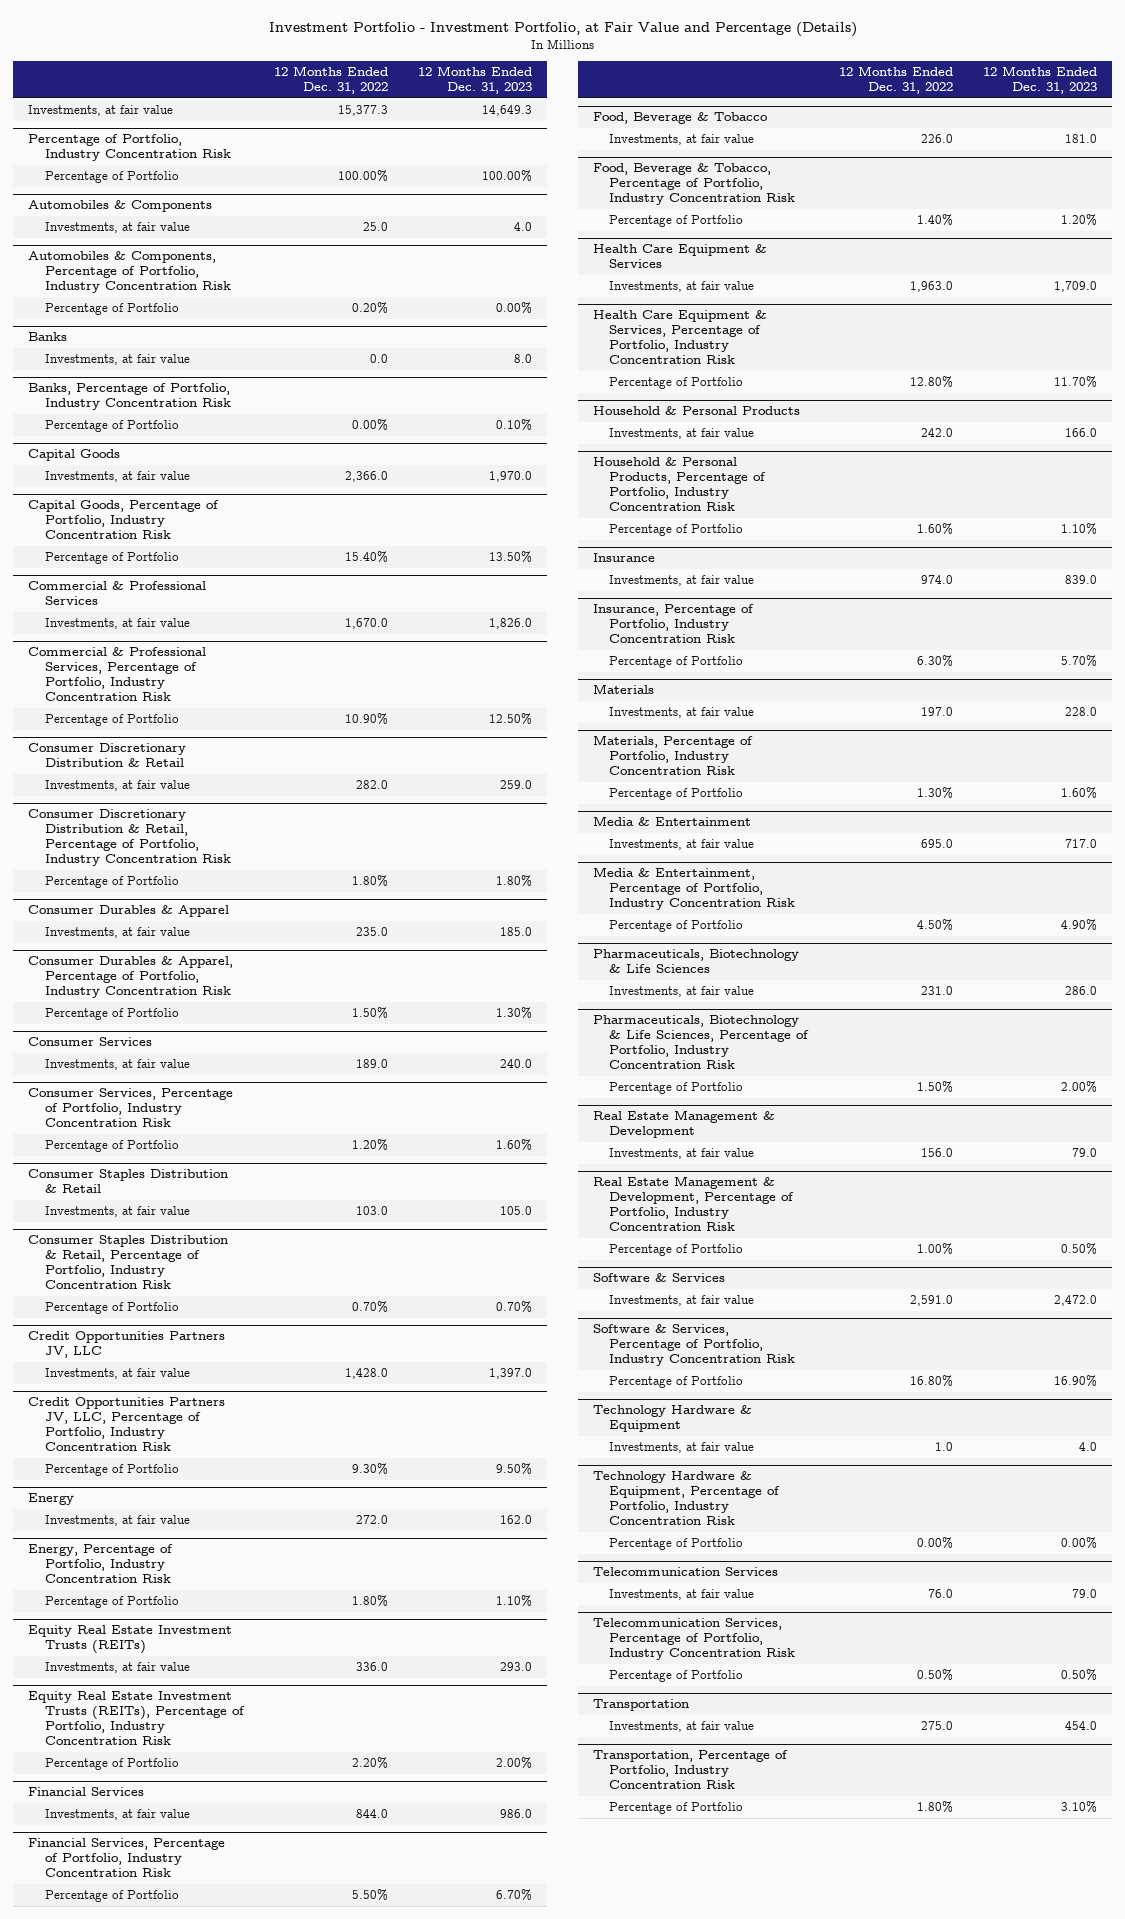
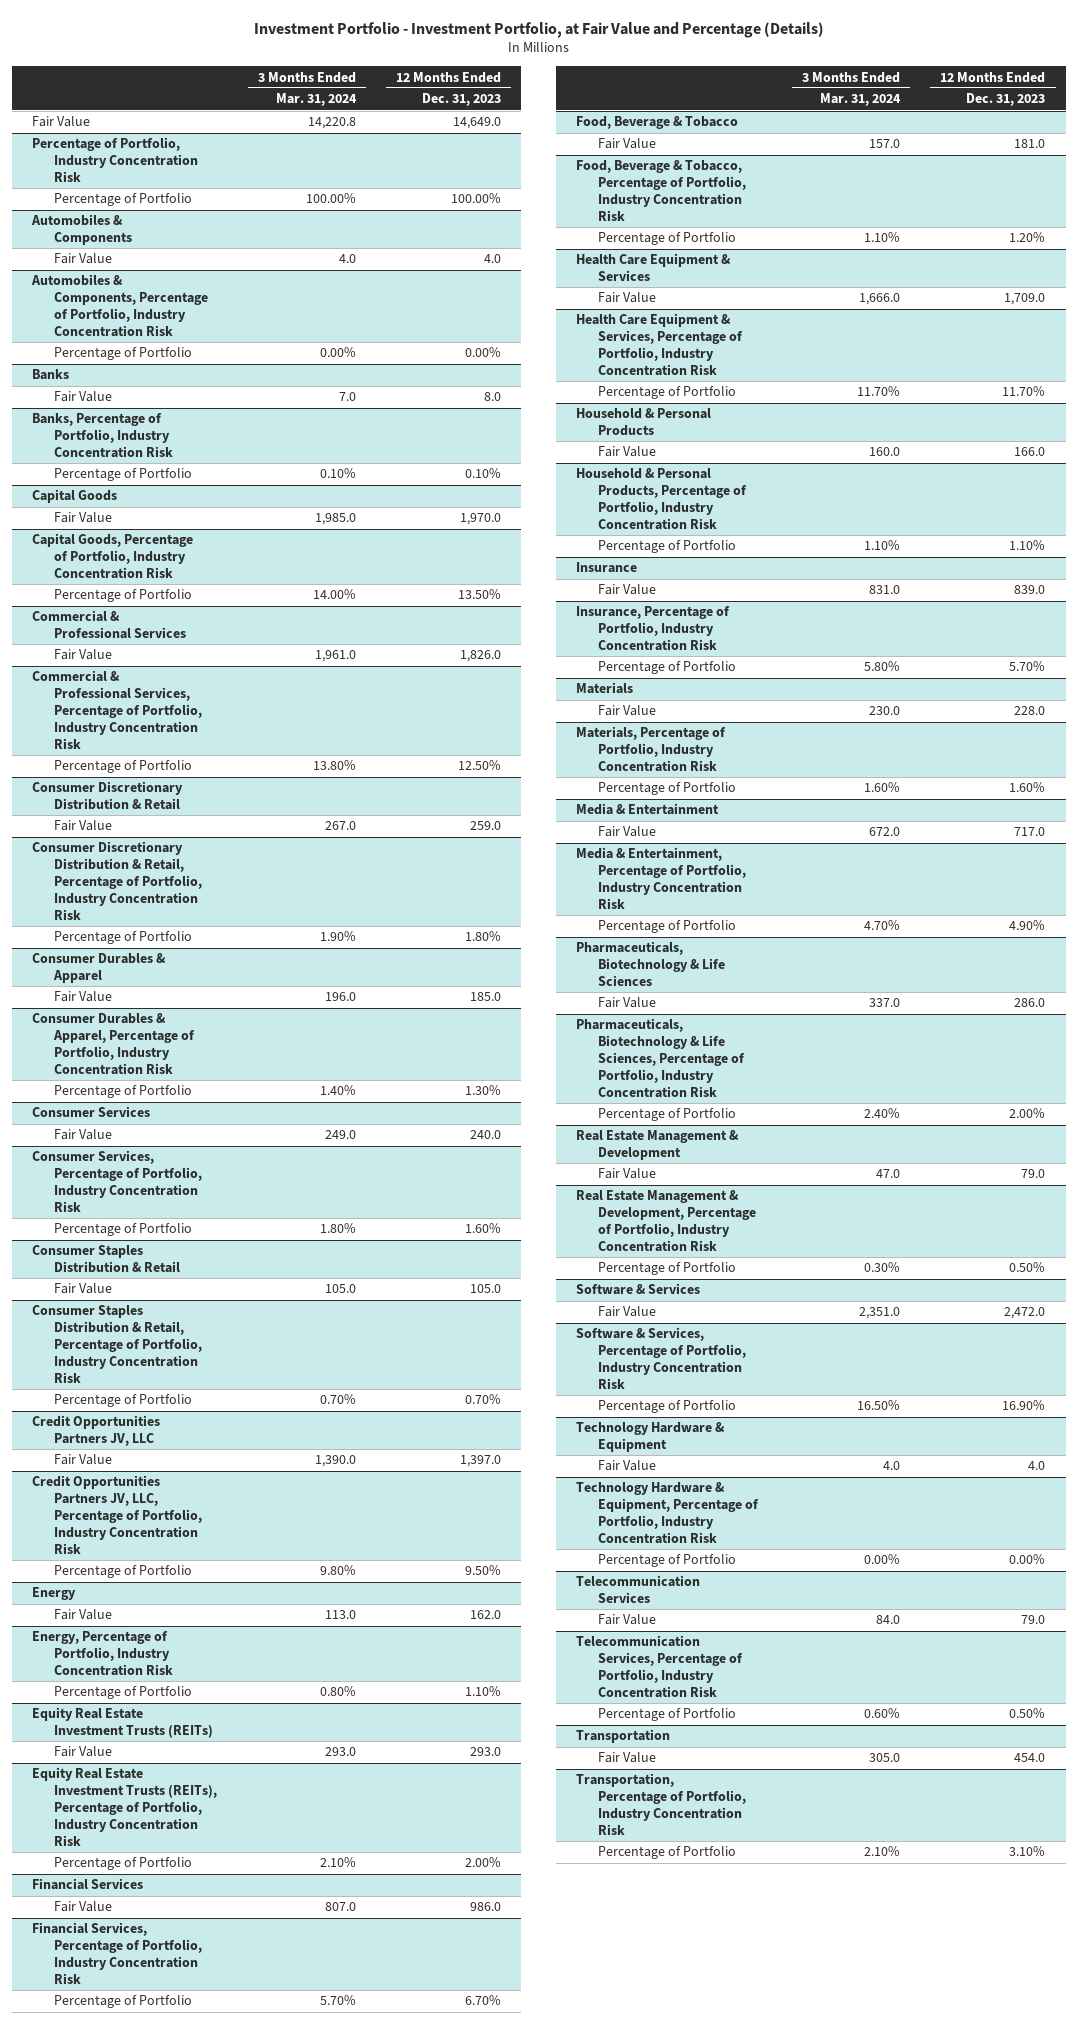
- | 12 Months Ended Dec. 31, 2022 | 12 Months Ended Dec. 31, 2023
+ | 3 Months Ended Mar. 31, 2024 | 12 Months Ended Dec. 31, 2023
- Investments, at fair value | 15,377.3 | 14,649.3
+ Fair Value | 14,220.8 | 14,649.0
@ Automobiles & Components
- Investments, at fair value | 25.0 | 4.0
+ Fair Value | 4.0 | 4.0
@ Banks
- Investments, at fair value | 0.0 | 8.0
+ Fair Value | 7.0 | 8.0
@ Capital Goods
- Investments, at fair value | 2,366.0 | 1,970.0
+ Fair Value | 1,985.0 | 1,970.0
@ Commercial & Professional Services
- Investments, at fair value | 1,670.0 | 1,826.0
+ Fair Value | 1,961.0 | 1,826.0
@ Consumer Discretionary Distribution & Retail
- Investments, at fair value | 282.0 | 259.0
+ Fair Value | 267.0 | 259.0
@ Consumer Durables & Apparel
- Investments, at fair value | 235.0 | 185.0
+ Fair Value | 196.0 | 185.0
@ Consumer Services
- Investments, at fair value | 189.0 | 240.0
+ Fair Value | 249.0 | 240.0
@ Consumer Staples Distribution & Retail
- Investments, at fair value | 103.0 | 105.0
+ Fair Value | 105.0 | 105.0
@ Credit Opportunities Partners JV, LLC
- Investments, at fair value | 1,428.0 | 1,397.0
+ Fair Value | 1,390.0 | 1,397.0
@ Energy
- Investments, at fair value | 272.0 | 162.0
+ Fair Value | 113.0 | 162.0
@ Equity Real Estate Investment Trusts (REITs)
- Investments, at fair value | 336.0 | 293.0
+ Fair Value | 293.0 | 293.0
@ Financial Services
- Investments, at fair value | 844.0 | 986.0
+ Fair Value | 807.0 | 986.0
@ Food, Beverage & Tobacco
- Investments, at fair value | 226.0 | 181.0
+ Fair Value | 157.0 | 181.0
@ Health Care Equipment & Services
- Investments, at fair value | 1,963.0 | 1,709.0
+ Fair Value | 1,666.0 | 1,709.0
@ Household & Personal Products
- Investments, at fair value | 242.0 | 166.0
+ Fair Value | 160.0 | 166.0
@ Insurance
- Investments, at fair value | 974.0 | 839.0
+ Fair Value | 831.0 | 839.0
@ Materials
- Investments, at fair value | 197.0 | 228.0
+ Fair Value | 230.0 | 228.0
@ Media & Entertainment
- Investments, at fair value | 695.0 | 717.0
+ Fair Value | 672.0 | 717.0
@ Pharmaceuticals, Biotechnology & Life Sciences
- Investments, at fair value | 231.0 | 286.0
+ Fair Value | 337.0 | 286.0
@ Real Estate Management & Development
- Investments, at fair value | 156.0 | 79.0
+ Fair Value | 47.0 | 79.0
@ Software & Services
- Investments, at fair value | 2,591.0 | 2,472.0
+ Fair Value | 2,351.0 | 2,472.0
@ Technology Hardware & Equipment
- Investments, at fair value | 1.0 | 4.0
+ Fair Value | 4.0 | 4.0
@ Telecommunication Services
- Investments, at fair value | 76.0 | 79.0
+ Fair Value | 84.0 | 79.0
@ Transportation
- Investments, at fair value | 275.0 | 454.0
+ Fair Value | 305.0 | 454.0

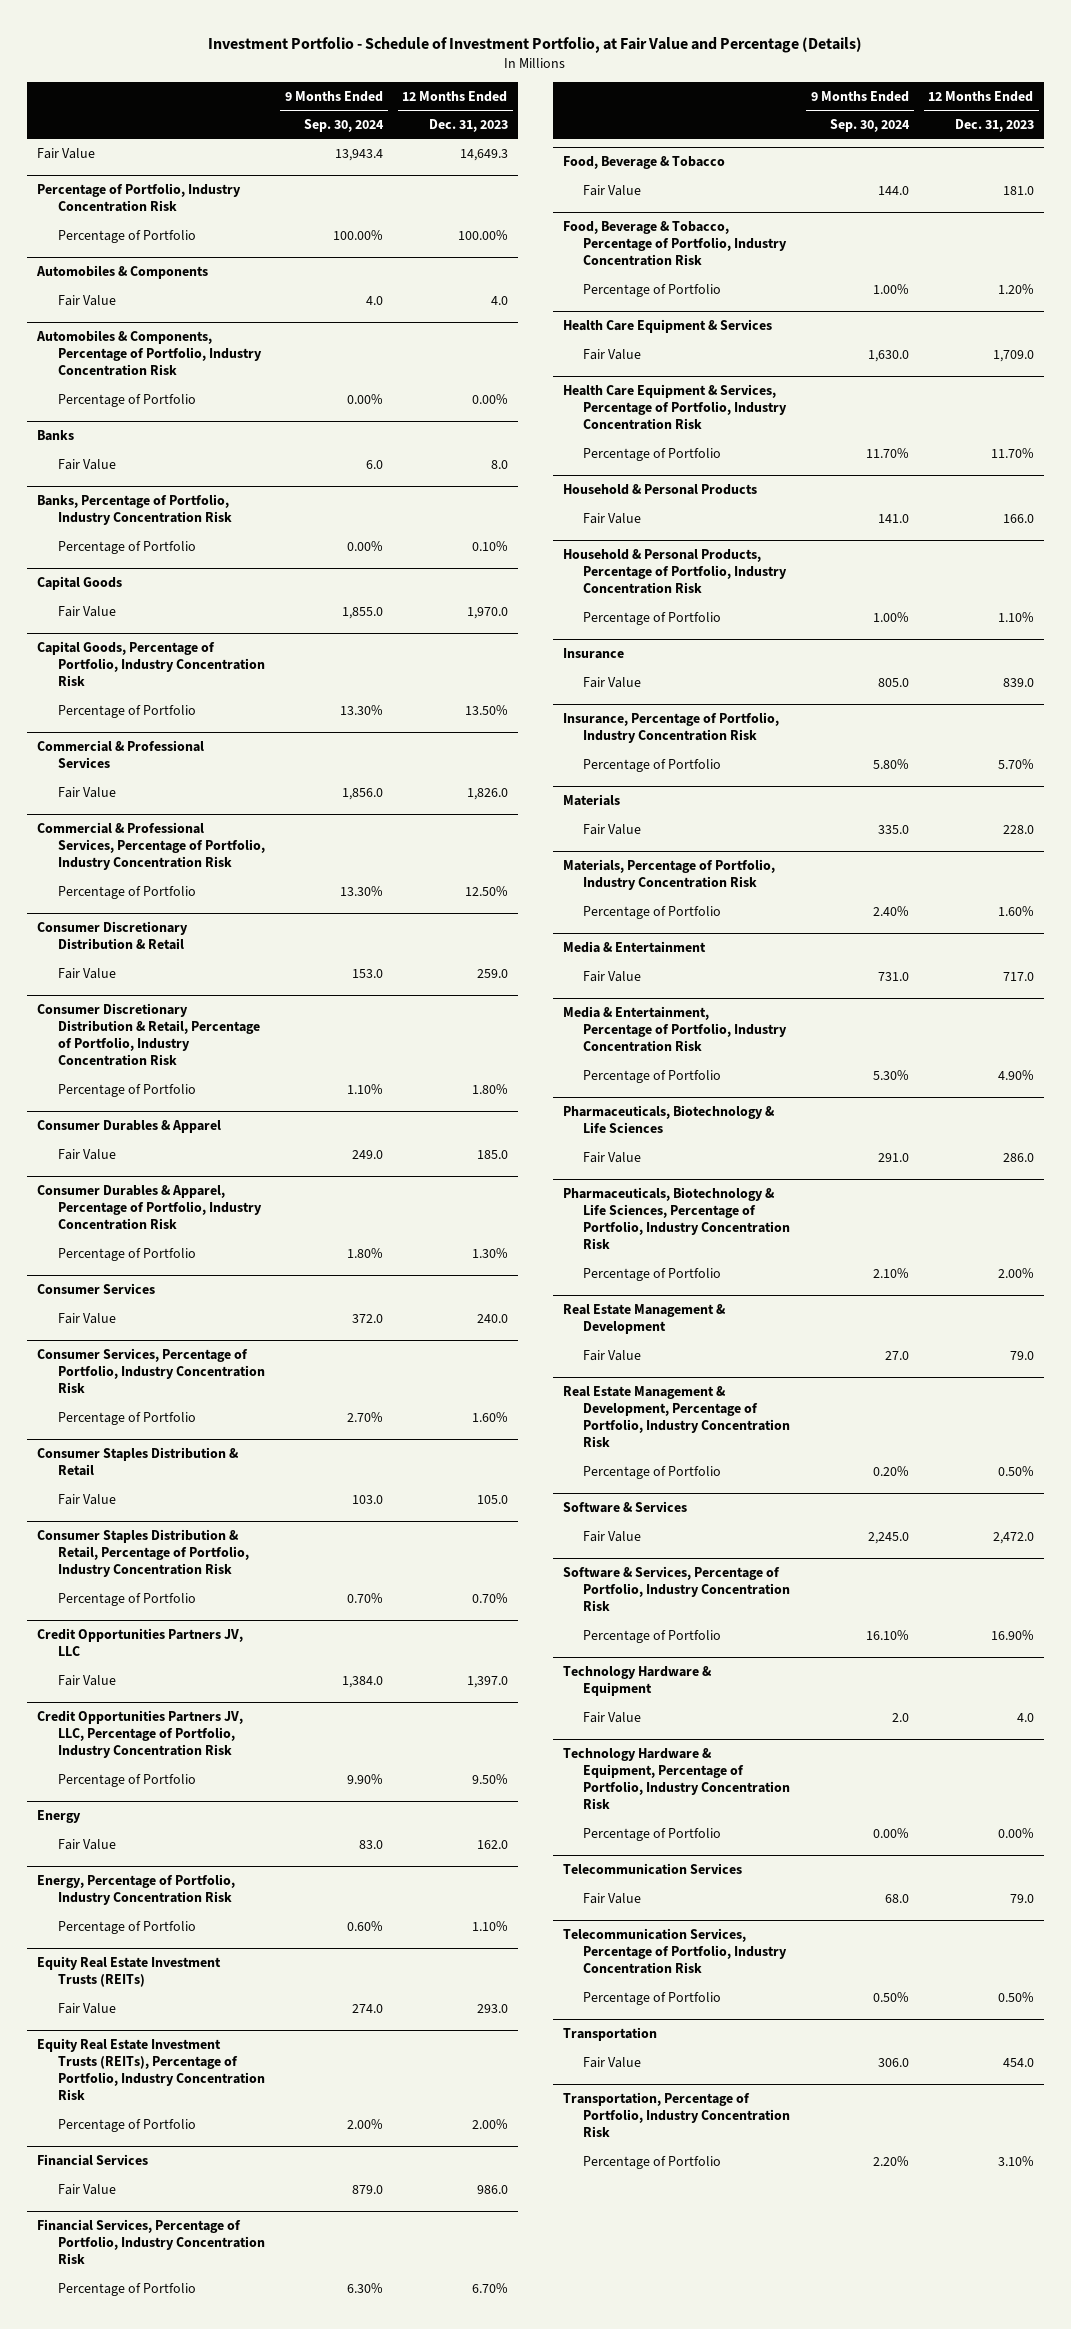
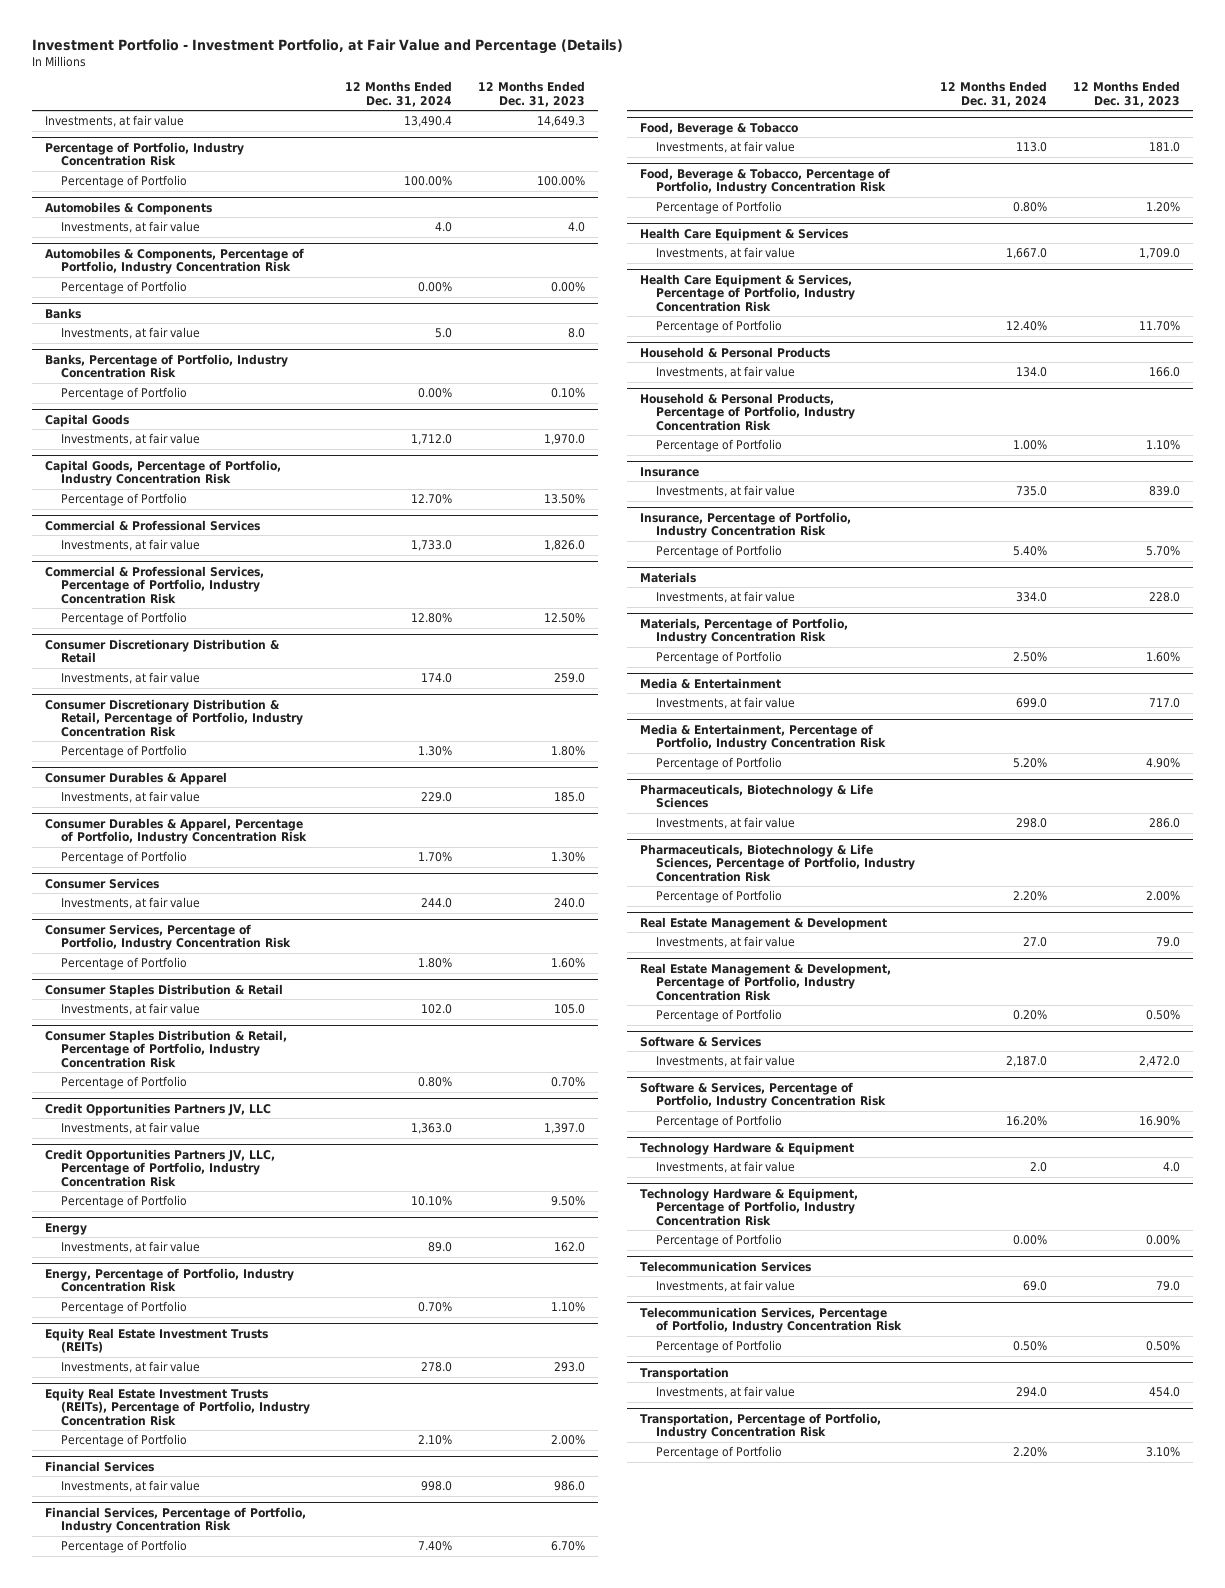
- Investment Portfolio - Schedule of Investment Portfolio, at Fair Value and Percentage (Details)
+ Investment Portfolio - Investment Portfolio, at Fair Value and Percentage (Details)
- | 9 Months Ended Sep. 30, 2024 | 12 Months Ended Dec. 31, 2023
+ | 12 Months Ended Dec. 31, 2024 | 12 Months Ended Dec. 31, 2023
- Fair Value | 13,943.4 | 14,649.3
+ Investments, at fair value | 13,490.4 | 14,649.3
@ Automobiles & Components
- Fair Value | 4.0 | 4.0
+ Investments, at fair value | 4.0 | 4.0
@ Banks
- Fair Value | 6.0 | 8.0
+ Investments, at fair value | 5.0 | 8.0
@ Capital Goods
- Fair Value | 1,855.0 | 1,970.0
+ Investments, at fair value | 1,712.0 | 1,970.0
@ Commercial & Professional Services
- Fair Value | 1,856.0 | 1,826.0
+ Investments, at fair value | 1,733.0 | 1,826.0
@ Consumer Discretionary Distribution & Retail
- Fair Value | 153.0 | 259.0
+ Investments, at fair value | 174.0 | 259.0
@ Consumer Durables & Apparel
- Fair Value | 249.0 | 185.0
+ Investments, at fair value | 229.0 | 185.0
@ Consumer Services
- Fair Value | 372.0 | 240.0
+ Investments, at fair value | 244.0 | 240.0
@ Consumer Staples Distribution & Retail
- Fair Value | 103.0 | 105.0
+ Investments, at fair value | 102.0 | 105.0
@ Credit Opportunities Partners JV, LLC
- Fair Value | 1,384.0 | 1,397.0
+ Investments, at fair value | 1,363.0 | 1,397.0
@ Energy
- Fair Value | 83.0 | 162.0
+ Investments, at fair value | 89.0 | 162.0
@ Equity Real Estate Investment Trusts (REITs)
- Fair Value | 274.0 | 293.0
+ Investments, at fair value | 278.0 | 293.0
@ Financial Services
- Fair Value | 879.0 | 986.0
+ Investments, at fair value | 998.0 | 986.0
@ Food, Beverage & Tobacco
- Fair Value | 144.0 | 181.0
+ Investments, at fair value | 113.0 | 181.0
@ Health Care Equipment & Services
- Fair Value | 1,630.0 | 1,709.0
+ Investments, at fair value | 1,667.0 | 1,709.0
@ Household & Personal Products
- Fair Value | 141.0 | 166.0
+ Investments, at fair value | 134.0 | 166.0
@ Insurance
- Fair Value | 805.0 | 839.0
+ Investments, at fair value | 735.0 | 839.0
@ Materials
- Fair Value | 335.0 | 228.0
+ Investments, at fair value | 334.0 | 228.0
@ Media & Entertainment
- Fair Value | 731.0 | 717.0
+ Investments, at fair value | 699.0 | 717.0
@ Pharmaceuticals, Biotechnology & Life Sciences
- Fair Value | 291.0 | 286.0
+ Investments, at fair value | 298.0 | 286.0
@ Real Estate Management & Development
- Fair Value | 27.0 | 79.0
+ Investments, at fair value | 27.0 | 79.0
@ Software & Services
- Fair Value | 2,245.0 | 2,472.0
+ Investments, at fair value | 2,187.0 | 2,472.0
@ Technology Hardware & Equipment
- Fair Value | 2.0 | 4.0
+ Investments, at fair value | 2.0 | 4.0
@ Telecommunication Services
- Fair Value | 68.0 | 79.0
+ Investments, at fair value | 69.0 | 79.0
@ Transportation
- Fair Value | 306.0 | 454.0
+ Investments, at fair value | 294.0 | 454.0

